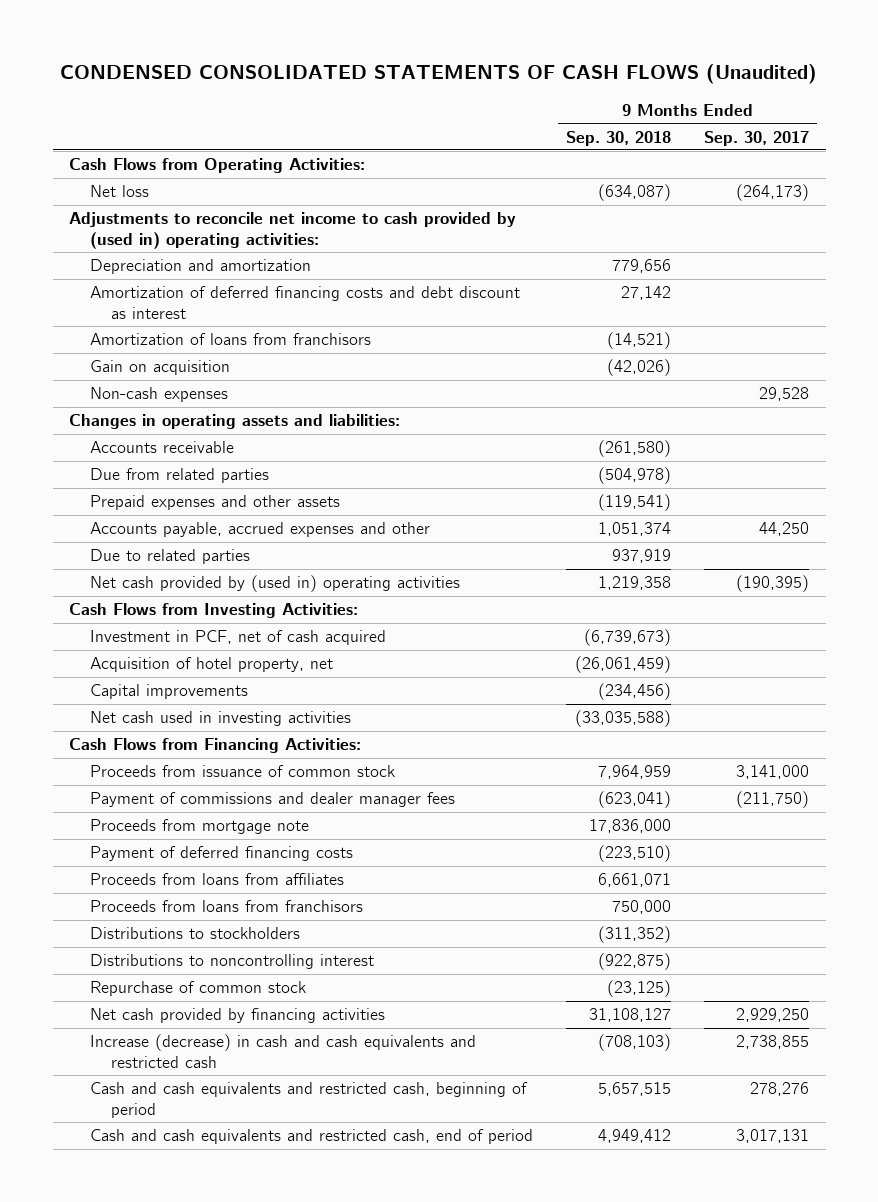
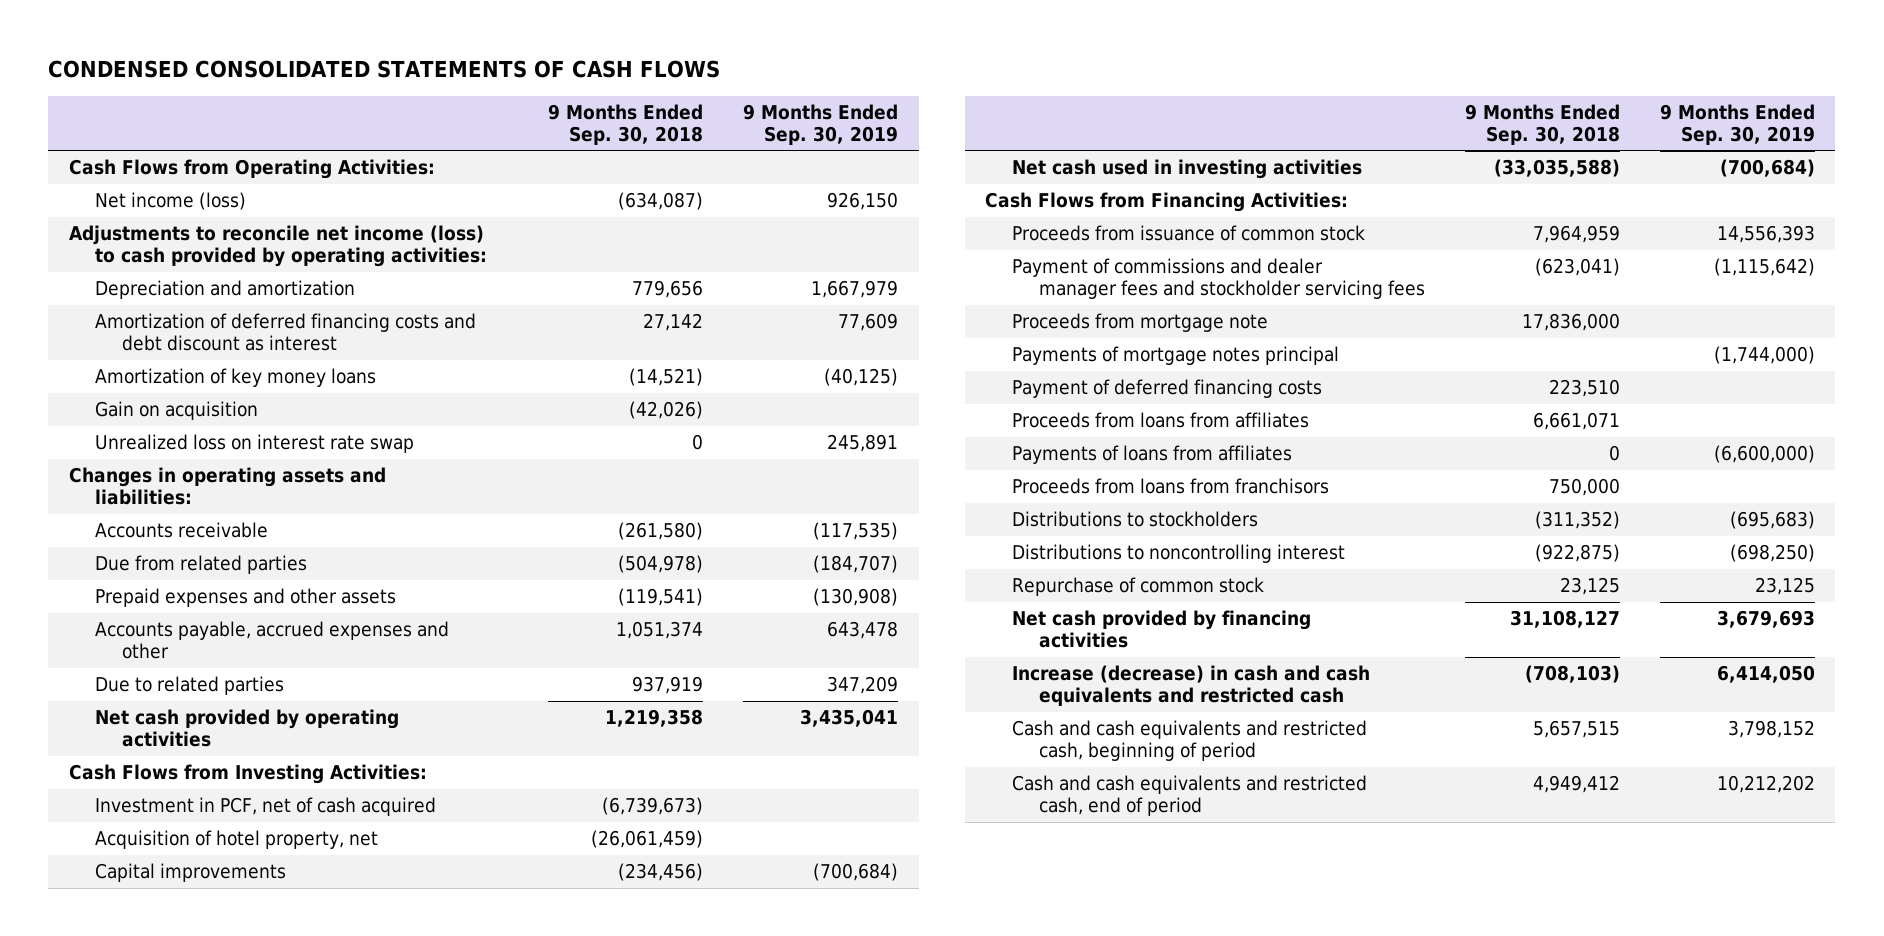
- CONDENSED CONSOLIDATED STATEMENTS OF CASH FLOWS (Unaudited)
+ CONDENSED CONSOLIDATED STATEMENTS OF CASH FLOWS
- | 9 Months Ended Sep. 30, 2018 | 9 Months Ended Sep. 30, 2017
+ | 9 Months Ended Sep. 30, 2018 | 9 Months Ended Sep. 30, 2019
- Net loss | (634,087) | (264,173)
- Adjustments to reconcile net income to cash provided by (used in) operating activities:
+ Net income (loss) | (634,087) | 926,150
+ Adjustments to reconcile net income (loss) to cash provided by operating activities:
- Amortization of loans from franchisors | (14,521) |
+ Amortization of key money loans | (14,521) | (40,125)
- Non-cash expenses | | 29,528
+ Unrealized loss on interest rate swap | 0 | 245,891
- Net cash provided by (used in) operating activities | 1,219,358 | (190,395)
+ Net cash provided by operating activities | 1,219,358 | 3,435,041
- Payment of commissions and dealer manager fees | (623,041) | (211,750)
+ Payment of commissions and dealer manager fees and stockholder servicing fees | (623,041) | (1,115,642)
- Payment of deferred financing costs | (223,510) |
+ Payments of mortgage notes principal | | (1,744,000)
+ Payment of deferred financing costs | 223,510 |
+ Payments of loans from affiliates | 0 | (6,600,000)
- Repurchase of common stock | (23,125) |
+ Repurchase of common stock | 23,125 | 23,125

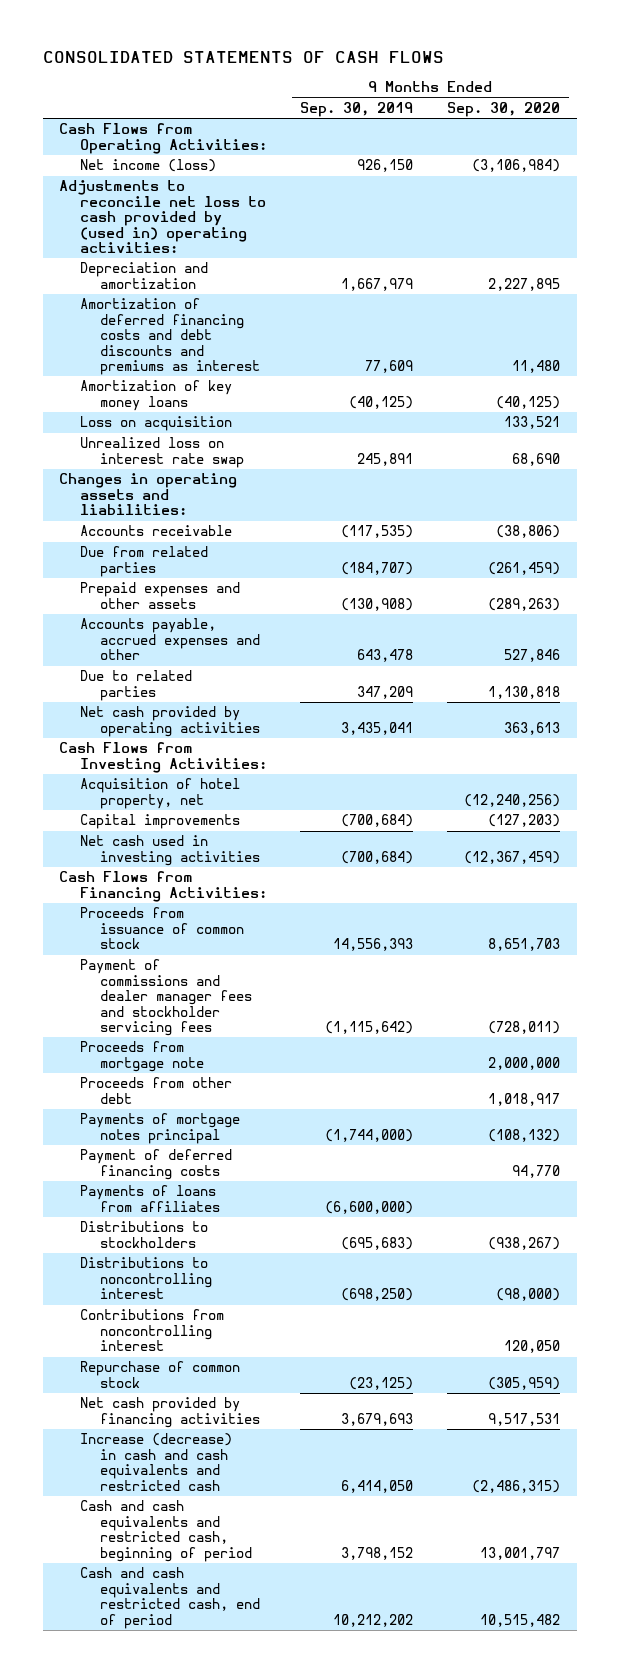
- CONDENSED CONSOLIDATED STATEMENTS OF CASH FLOWS
+ CONSOLIDATED STATEMENTS OF CASH FLOWS
- | 9 Months Ended Sep. 30, 2018 | 9 Months Ended Sep. 30, 2019
+ | 9 Months Ended Sep. 30, 2019 | 9 Months Ended Sep. 30, 2020
- Adjustments to reconcile net income (loss) to cash provided by operating activities:
+ Adjustments to reconcile net loss to cash provided by (used in) operating activities:
- Amortization of deferred financing costs and debt discount as interest | 27,142 | 77,609
+ Amortization of deferred financing costs and debt discounts and premiums as interest | 77,609 | 11,480
- Gain on acquisition | (42,026) |
+ Loss on acquisition | | 133,521
- Investment in PCF, net of cash acquired | (6,739,673) |
+ Proceeds from other debt | | 1,018,917
- Proceeds from loans from affiliates | 6,661,071 |
- Proceeds from loans from franchisors | 750,000 |
- Repurchase of common stock | 23,125 | 23,125
+ Contributions from noncontrolling interest | | 120,050
+ Repurchase of common stock | (23,125) | (305,959)

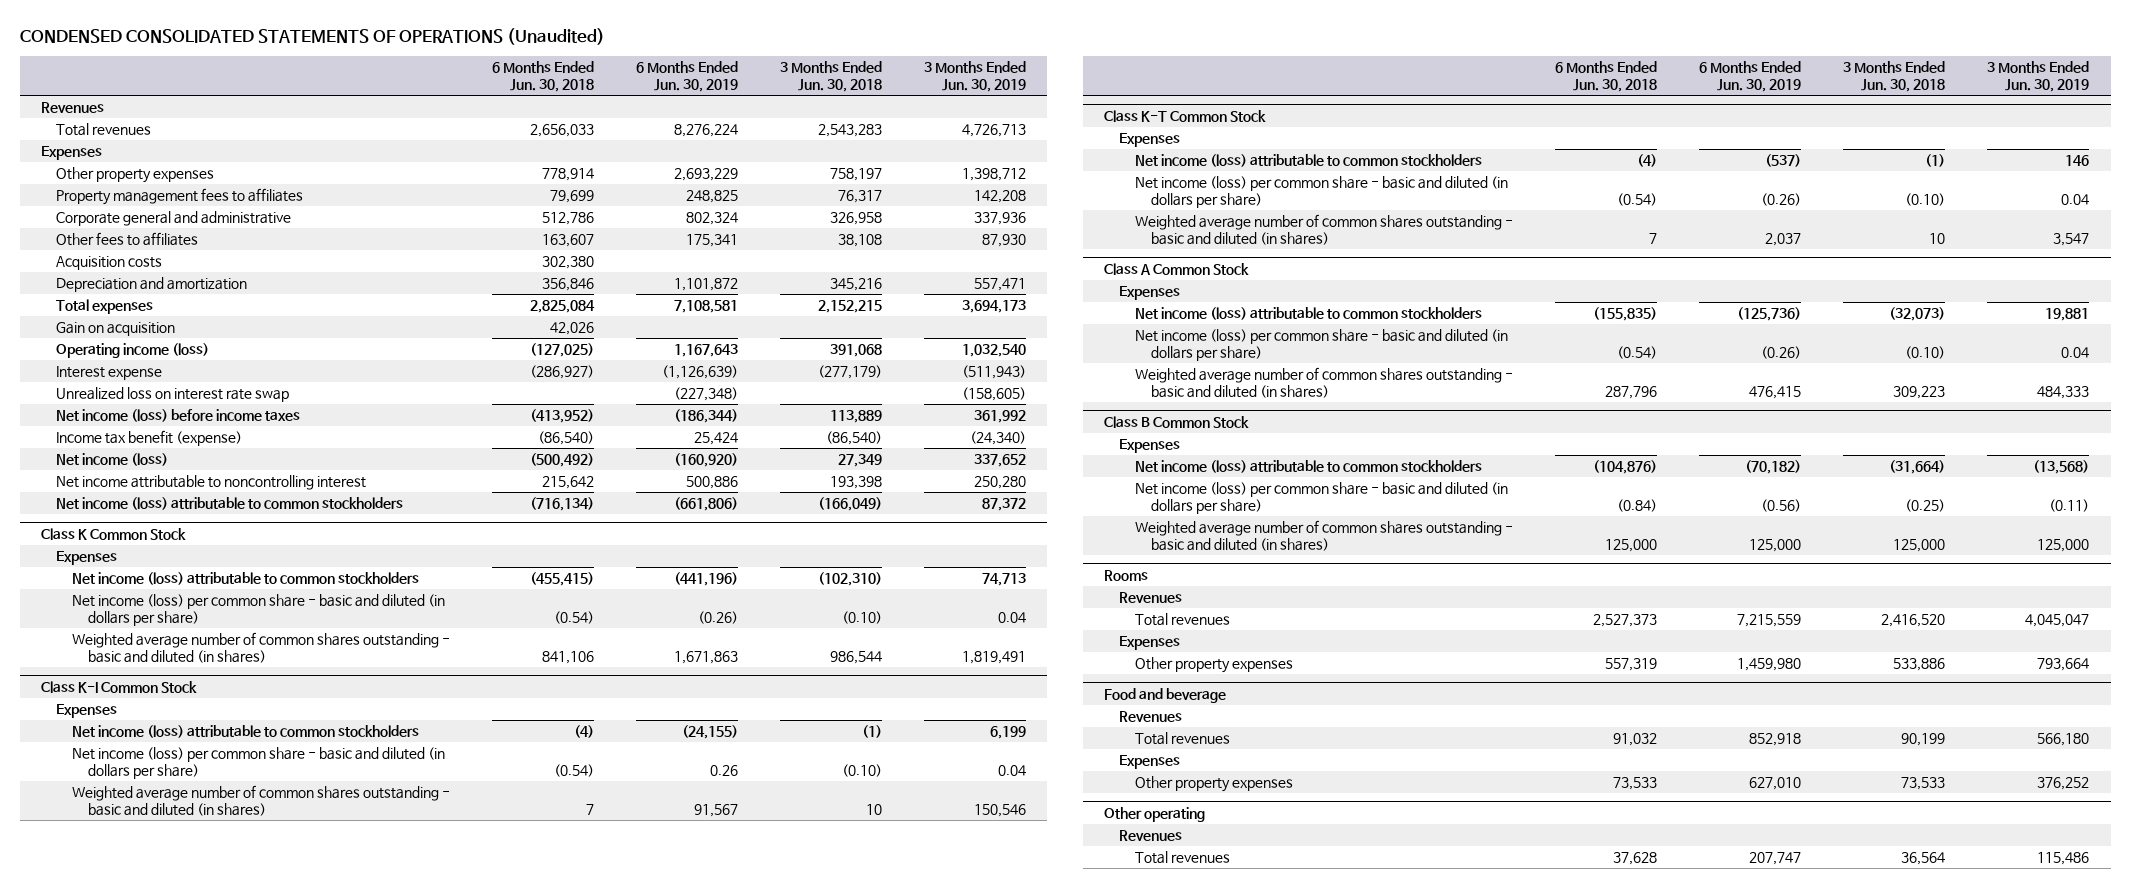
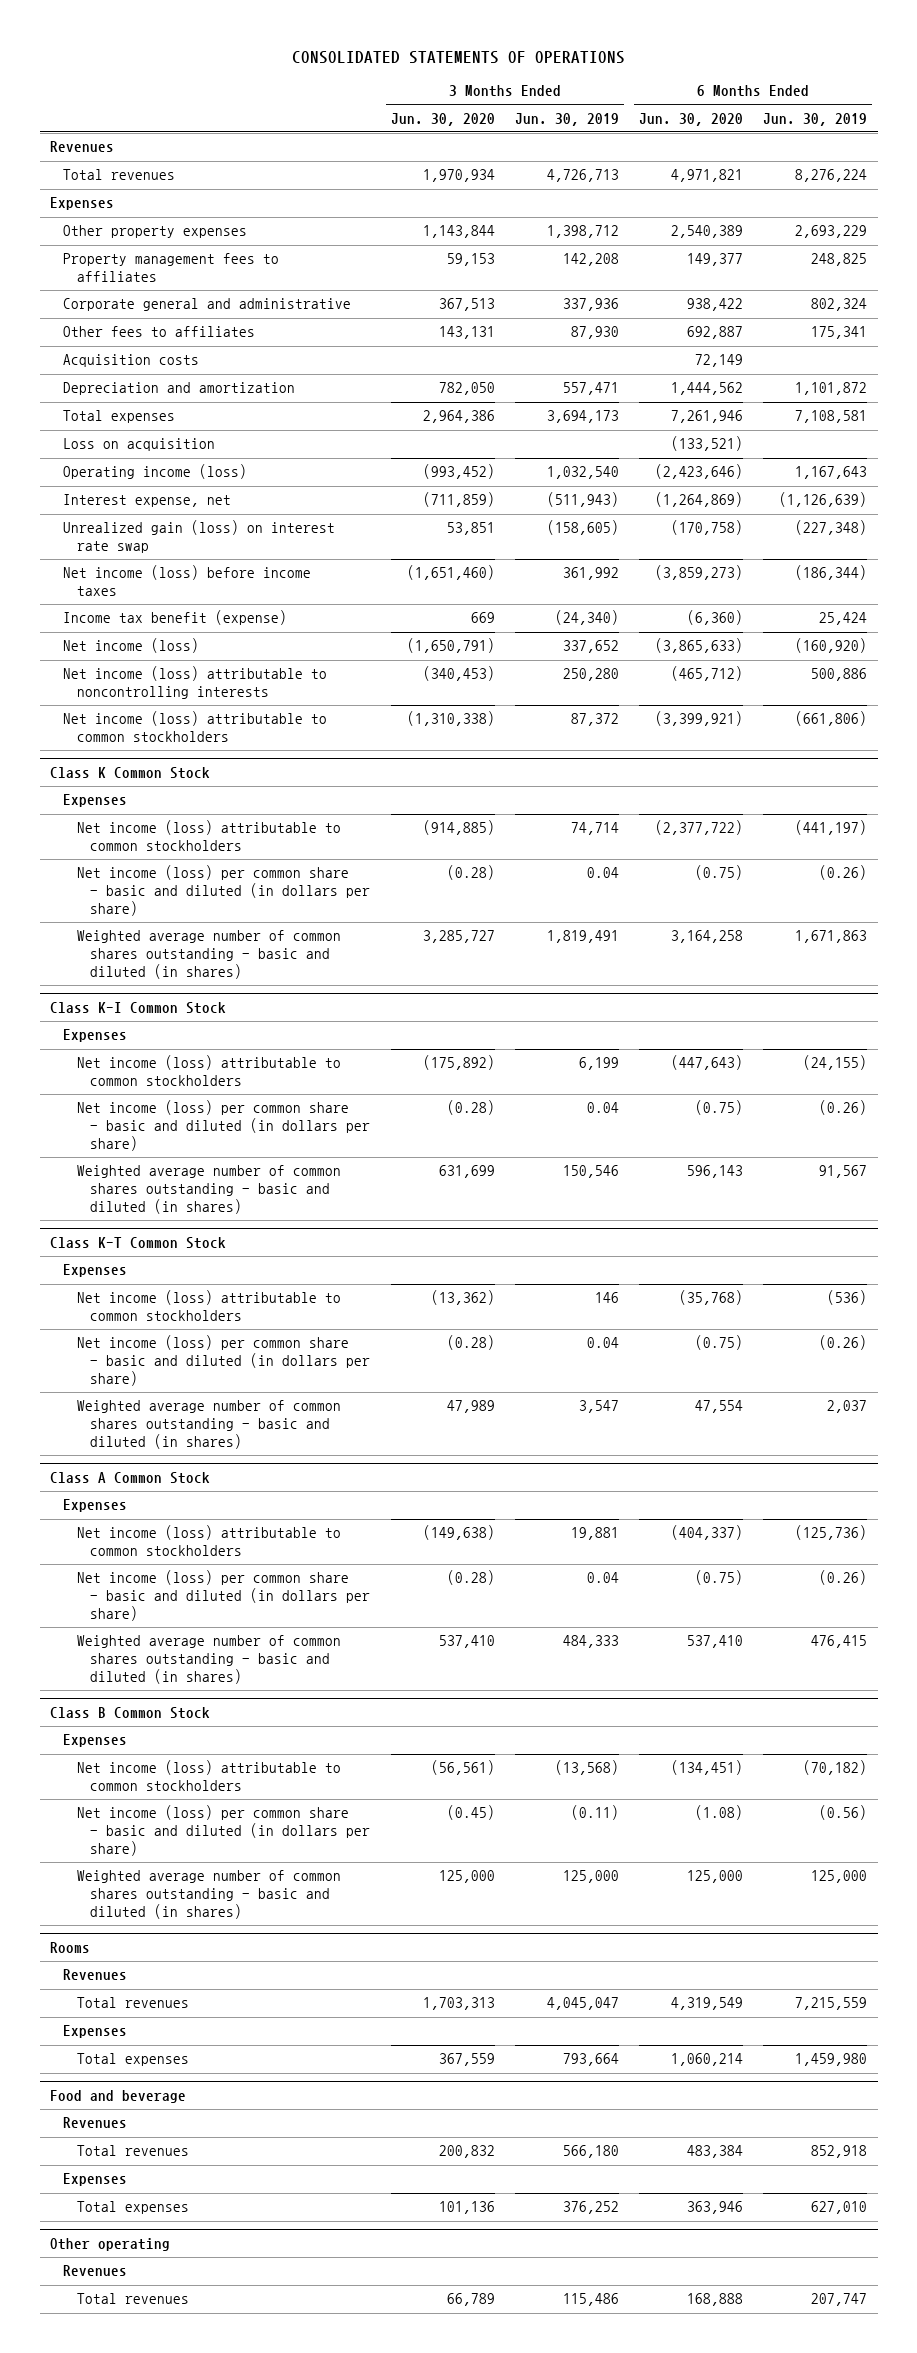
- CONDENSED CONSOLIDATED STATEMENTS OF OPERATIONS (Unaudited)
+ CONSOLIDATED STATEMENTS OF OPERATIONS
- | 6 Months Ended Jun. 30, 2018 | 6 Months Ended Jun. 30, 2019 | 3 Months Ended Jun. 30, 2018 | 3 Months Ended Jun. 30, 2019
+ | 3 Months Ended Jun. 30, 2020 | 3 Months Ended Jun. 30, 2019 | 6 Months Ended Jun. 30, 2020 | 6 Months Ended Jun. 30, 2019
- Gain on acquisition | 42,026 | | |
+ Loss on acquisition | | | (133,521) |
- Interest expense | (286,927) | (1,126,639) | (277,179) | (511,943)
- Unrealized loss on interest rate swap | | (227,348) | | (158,605)
+ Interest expense, net | (711,859) | (511,943) | (1,264,869) | (1,126,639)
+ Unrealized gain (loss) on interest rate swap | 53,851 | (158,605) | (170,758) | (227,348)
- Net income attributable to noncontrolling interest | 215,642 | 500,886 | 193,398 | 250,280
+ Net income (loss) attributable to noncontrolling interests | (340,453) | 250,280 | (465,712) | 500,886
@ Class K Common Stock
- Net income (loss) attributable to common stockholders | (455,415) | (441,196) | (102,310) | 74,713
+ Net income (loss) attributable to common stockholders | (914,885) | 74,714 | (2,377,722) | (441,197)
@ Class K-I Common Stock
- Net income (loss) per common share - basic and diluted (in dollars per share) | (0.54) | 0.26 | (0.10) | 0.04
+ Net income (loss) per common share - basic and diluted (in dollars per share) | (0.28) | 0.04 | (0.75) | (0.26)
@ Class K-T Common Stock
- Net income (loss) attributable to common stockholders | (4) | (537) | (1) | 146
+ Net income (loss) attributable to common stockholders | (13,362) | 146 | (35,768) | (536)
@ Rooms
- Other property expenses | 557,319 | 1,459,980 | 533,886 | 793,664
+ Total expenses | 367,559 | 793,664 | 1,060,214 | 1,459,980
@ Food and beverage
- Other property expenses | 73,533 | 627,010 | 73,533 | 376,252
+ Total expenses | 101,136 | 376,252 | 363,946 | 627,010

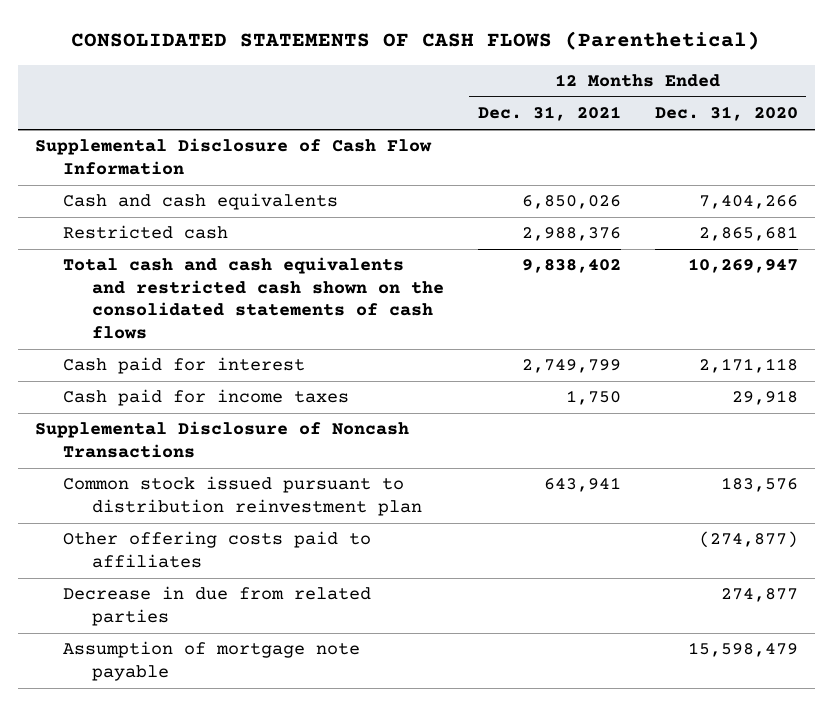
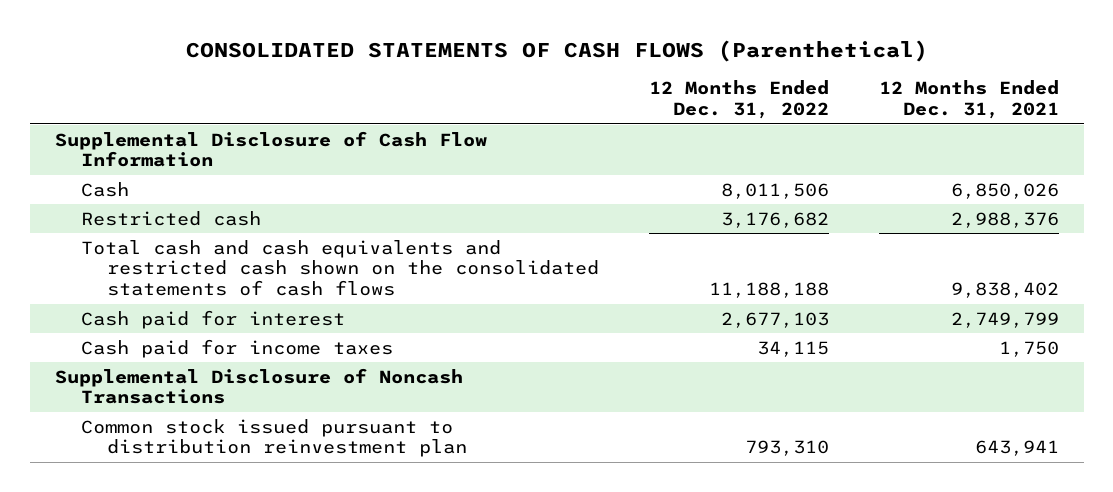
- | 12 Months Ended Dec. 31, 2021 | 12 Months Ended Dec. 31, 2020
+ | 12 Months Ended Dec. 31, 2022 | 12 Months Ended Dec. 31, 2021
- Cash and cash equivalents | 6,850,026 | 7,404,266
+ Cash | 8,011,506 | 6,850,026
- Other offering costs paid to affiliates | | (274,877)
- Decrease in due from related parties | | 274,877
- Assumption of mortgage note payable | | 15,598,479

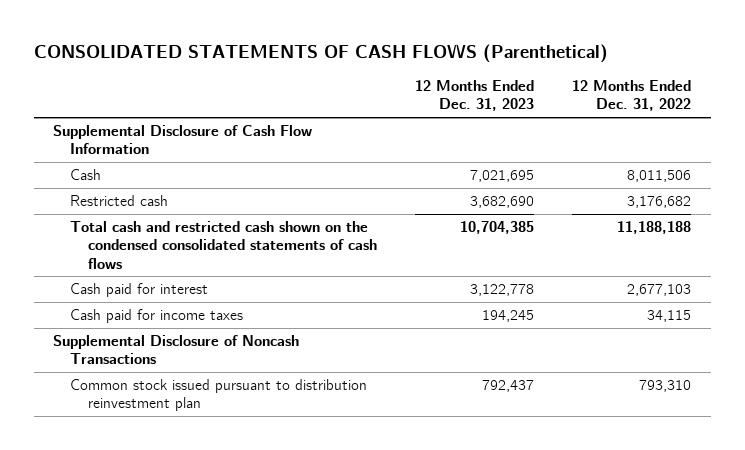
- | 12 Months Ended Dec. 31, 2022 | 12 Months Ended Dec. 31, 2021
+ | 12 Months Ended Dec. 31, 2023 | 12 Months Ended Dec. 31, 2022
- Total cash and cash equivalents and restricted cash shown on the consolidated statements of cash flows | 11,188,188 | 9,838,402
+ Total cash and restricted cash shown on the condensed consolidated statements of cash flows | 10,704,385 | 11,188,188

